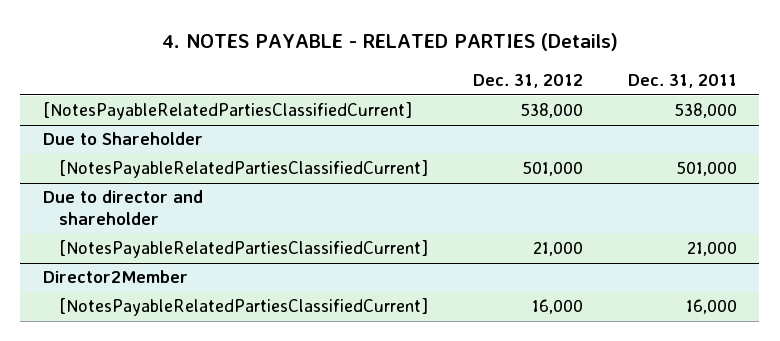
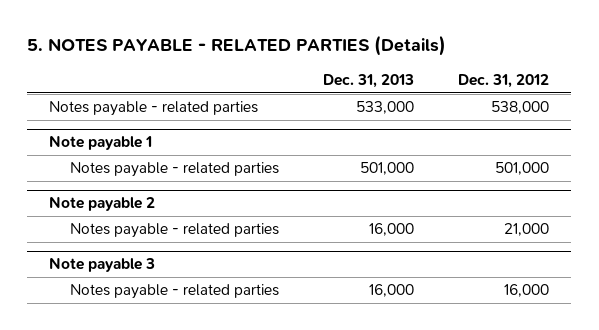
- 4. NOTES PAYABLE - RELATED PARTIES (Details)
+ 5. NOTES PAYABLE - RELATED PARTIES (Details)
- | Dec. 31, 2012 | Dec. 31, 2011
+ | Dec. 31, 2013 | Dec. 31, 2012
- [NotesPayableRelatedPartiesClassifiedCurrent] | 538,000 | 538,000
- Due to Shareholder
- [NotesPayableRelatedPartiesClassifiedCurrent] | 501,000 | 501,000
- Due to director and shareholder
- [NotesPayableRelatedPartiesClassifiedCurrent] | 21,000 | 21,000
- Director2Member
- [NotesPayableRelatedPartiesClassifiedCurrent] | 16,000 | 16,000
+ Notes payable - related parties | 533,000 | 538,000
+ Note payable 1
+ Notes payable - related parties | 501,000 | 501,000
+ Note payable 2
+ Notes payable - related parties | 16,000 | 21,000
+ Note payable 3
+ Notes payable - related parties | 16,000 | 16,000

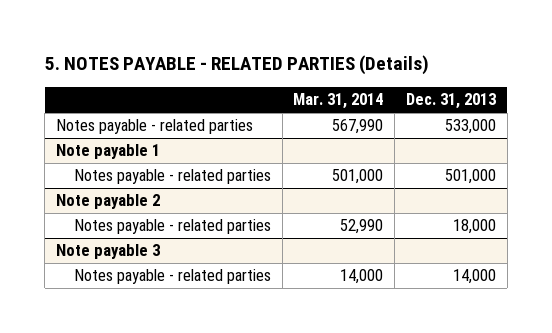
- | Dec. 31, 2013 | Dec. 31, 2012
+ | Mar. 31, 2014 | Dec. 31, 2013
@ Note payable 2
- Notes payable - related parties | 16,000 | 21,000
+ Notes payable - related parties | 52,990 | 18,000
@ Note payable 3
- Notes payable - related parties | 16,000 | 16,000
+ Notes payable - related parties | 14,000 | 14,000

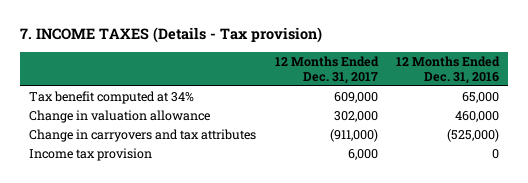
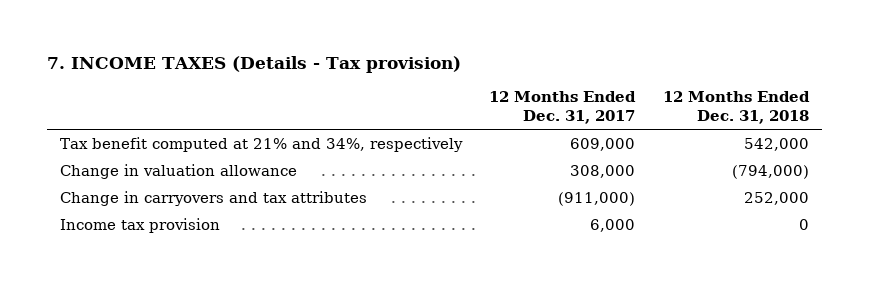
- | 12 Months Ended Dec. 31, 2017 | 12 Months Ended Dec. 31, 2016
+ | 12 Months Ended Dec. 31, 2017 | 12 Months Ended Dec. 31, 2018
- Tax benefit computed at 34% | 609,000 | 65,000
- Change in valuation allowance | 302,000 | 460,000
+ Tax benefit computed at 21% and 34%, respectively | 609,000 | 542,000
+ Change in valuation allowance | 308,000 | (794,000)

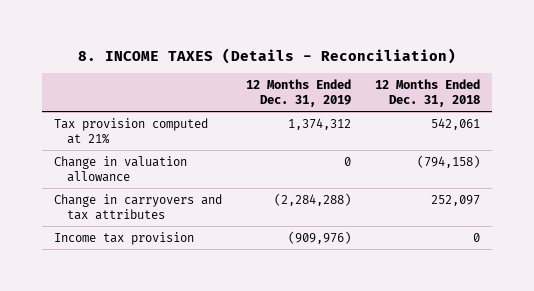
- 7. INCOME TAXES (Details - Tax provision)
+ 8. INCOME TAXES (Details - Reconciliation)
- | 12 Months Ended Dec. 31, 2017 | 12 Months Ended Dec. 31, 2018
+ | 12 Months Ended Dec. 31, 2019 | 12 Months Ended Dec. 31, 2018
- Tax benefit computed at 21% and 34%, respectively | 609,000 | 542,000
- Change in valuation allowance | 308,000 | (794,000)
- Change in carryovers and tax attributes | (911,000) | 252,000
+ Tax provision computed at 21% | 1,374,312 | 542,061
+ Change in valuation allowance | 0 | (794,158)
+ Change in carryovers and tax attributes | (2,284,288) | 252,097

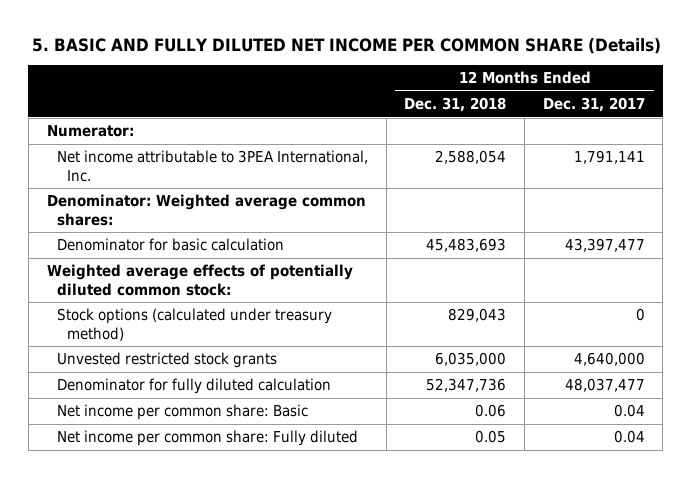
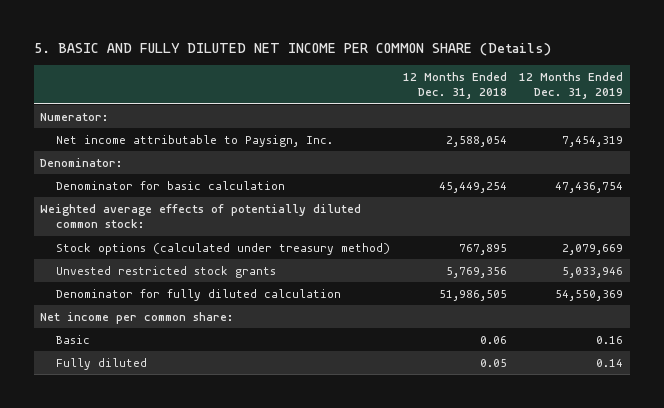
- | 12 Months Ended Dec. 31, 2018 | 12 Months Ended Dec. 31, 2017
+ | 12 Months Ended Dec. 31, 2018 | 12 Months Ended Dec. 31, 2019
- Net income attributable to 3PEA International, Inc. | 2,588,054 | 1,791,141
- Denominator: Weighted average common shares:
- Denominator for basic calculation | 45,483,693 | 43,397,477
+ Net income attributable to Paysign, Inc. | 2,588,054 | 7,454,319
+ Denominator:
+ Denominator for basic calculation | 45,449,254 | 47,436,754
- Stock options (calculated under treasury method) | 829,043 | 0
- Unvested restricted stock grants | 6,035,000 | 4,640,000
- Denominator for fully diluted calculation | 52,347,736 | 48,037,477
- Net income per common share: Basic | 0.06 | 0.04
- Net income per common share: Fully diluted | 0.05 | 0.04
+ Stock options (calculated under treasury method) | 767,895 | 2,079,669
+ Unvested restricted stock grants | 5,769,356 | 5,033,946
+ Denominator for fully diluted calculation | 51,986,505 | 54,550,369
+ Net income per common share:
+ Basic | 0.06 | 0.16
+ Fully diluted | 0.05 | 0.14

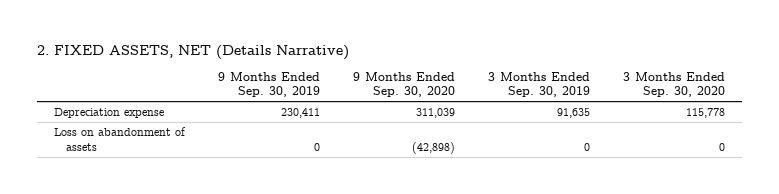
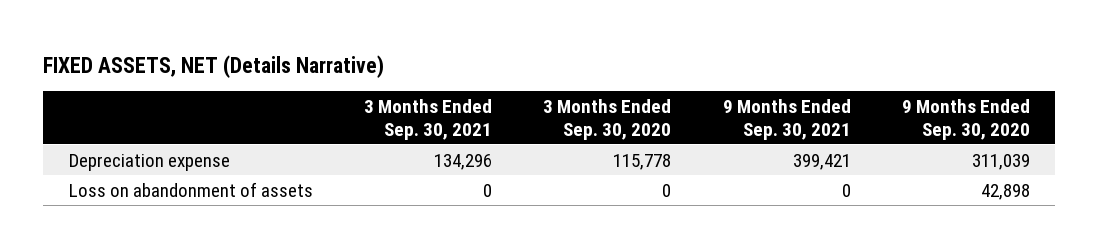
- 2. FIXED ASSETS, NET (Details Narrative)
+ FIXED ASSETS, NET (Details Narrative)
- | 9 Months Ended Sep. 30, 2019 | 9 Months Ended Sep. 30, 2020 | 3 Months Ended Sep. 30, 2019 | 3 Months Ended Sep. 30, 2020
+ | 3 Months Ended Sep. 30, 2021 | 3 Months Ended Sep. 30, 2020 | 9 Months Ended Sep. 30, 2021 | 9 Months Ended Sep. 30, 2020
- Loss on abandonment of assets | 0 | (42,898) | 0 | 0
+ Loss on abandonment of assets | 0 | 0 | 0 | 42,898

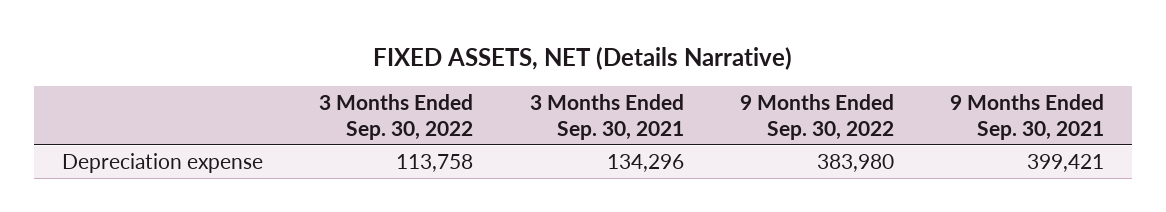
- | 3 Months Ended Sep. 30, 2021 | 3 Months Ended Sep. 30, 2020 | 9 Months Ended Sep. 30, 2021 | 9 Months Ended Sep. 30, 2020
+ | 3 Months Ended Sep. 30, 2022 | 3 Months Ended Sep. 30, 2021 | 9 Months Ended Sep. 30, 2022 | 9 Months Ended Sep. 30, 2021
- Loss on abandonment of assets | 0 | 0 | 0 | 42,898

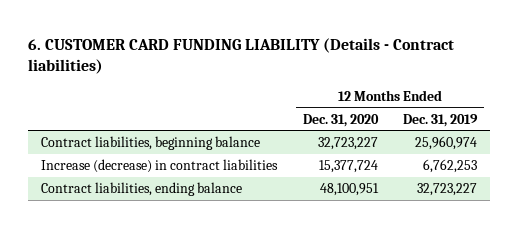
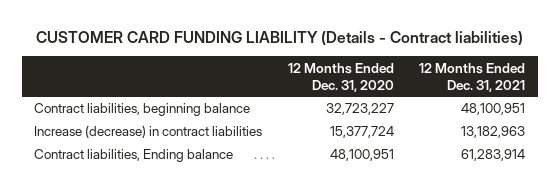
- 6. CUSTOMER CARD FUNDING LIABILITY (Details - Contract liabilities)
+ CUSTOMER CARD FUNDING LIABILITY (Details - Contract liabilities)
- | 12 Months Ended Dec. 31, 2020 | 12 Months Ended Dec. 31, 2019
+ | 12 Months Ended Dec. 31, 2020 | 12 Months Ended Dec. 31, 2021
- Contract liabilities, ending balance | 48,100,951 | 32,723,227
+ Contract liabilities, Ending balance | 48,100,951 | 61,283,914

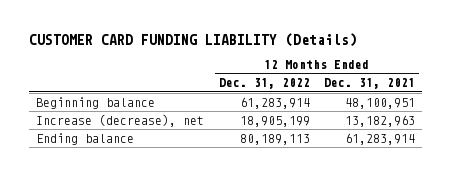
- CUSTOMER CARD FUNDING LIABILITY (Details - Contract liabilities)
+ CUSTOMER CARD FUNDING LIABILITY (Details)
- | 12 Months Ended Dec. 31, 2020 | 12 Months Ended Dec. 31, 2021
+ | 12 Months Ended Dec. 31, 2022 | 12 Months Ended Dec. 31, 2021
- Contract liabilities, beginning balance | 32,723,227 | 48,100,951
- Increase (decrease) in contract liabilities | 15,377,724 | 13,182,963
- Contract liabilities, Ending balance | 48,100,951 | 61,283,914
+ Beginning balance | 61,283,914 | 48,100,951
+ Increase (decrease), net | 18,905,199 | 13,182,963
+ Ending balance | 80,189,113 | 61,283,914

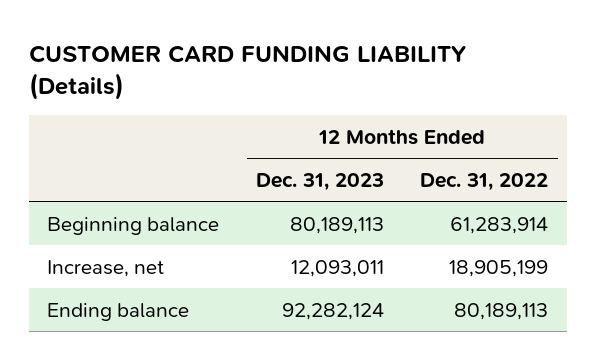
- | 12 Months Ended Dec. 31, 2022 | 12 Months Ended Dec. 31, 2021
+ | 12 Months Ended Dec. 31, 2023 | 12 Months Ended Dec. 31, 2022
- Increase (decrease), net | 18,905,199 | 13,182,963
+ Increase, net | 12,093,011 | 18,905,199

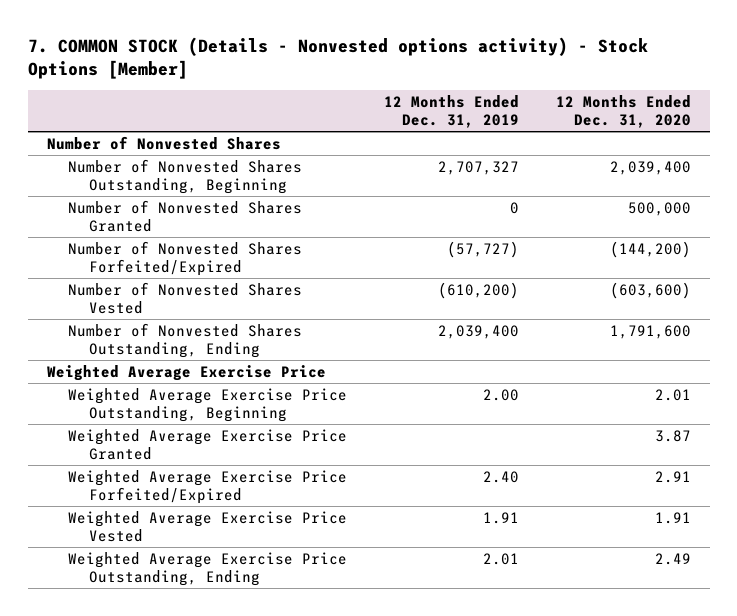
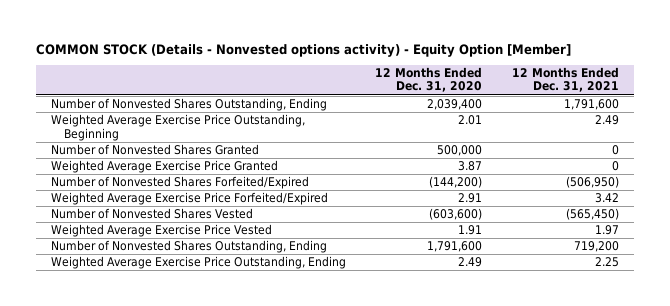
- 7. COMMON STOCK (Details - Nonvested options activity) - Stock Options [Member]
+ COMMON STOCK (Details - Nonvested options activity) - Equity Option [Member]
- | 12 Months Ended Dec. 31, 2019 | 12 Months Ended Dec. 31, 2020
+ | 12 Months Ended Dec. 31, 2020 | 12 Months Ended Dec. 31, 2021
- Number of Nonvested Shares
- Number of Nonvested Shares Outstanding, Beginning | 2,707,327 | 2,039,400
- Weighted Average Exercise Price
+ Number of Nonvested Shares Outstanding, Ending | 2,039,400 | 1,791,600
moved down: Number of Nonvested Shares Granted | 500,000 | 0
moved down: Number of Nonvested Shares Forfeited/Expired | (144,200) | (506,950)
moved down: Number of Nonvested Shares Vested | (603,600) | (565,450)
moved down: Number of Nonvested Shares Outstanding, Ending | 1,791,600 | 719,200

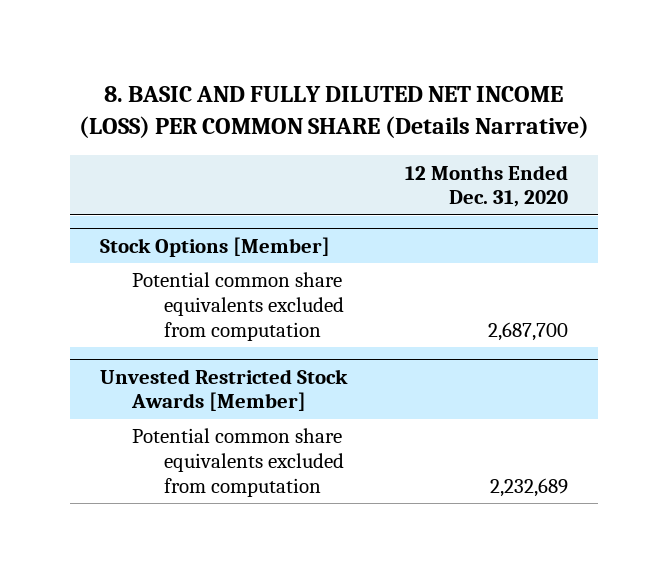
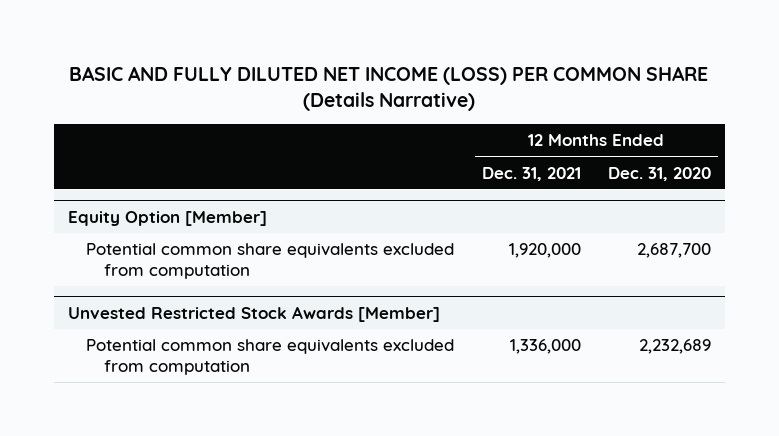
- 8. BASIC AND FULLY DILUTED NET INCOME (LOSS) PER COMMON SHARE (Details Narrative)
+ BASIC AND FULLY DILUTED NET INCOME (LOSS) PER COMMON SHARE (Details Narrative)
- | 12 Months Ended Dec. 31, 2020
+ | 12 Months Ended Dec. 31, 2021 | 12 Months Ended Dec. 31, 2020
- Stock Options [Member]
+ Equity Option [Member]

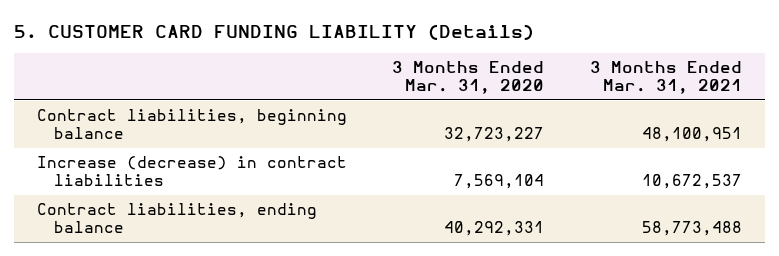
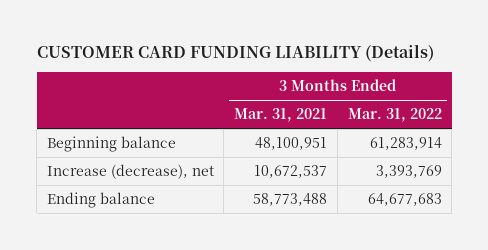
- 5. CUSTOMER CARD FUNDING LIABILITY (Details)
+ CUSTOMER CARD FUNDING LIABILITY (Details)
- | 3 Months Ended Mar. 31, 2020 | 3 Months Ended Mar. 31, 2021
+ | 3 Months Ended Mar. 31, 2021 | 3 Months Ended Mar. 31, 2022
- Contract liabilities, beginning balance | 32,723,227 | 48,100,951
- Increase (decrease) in contract liabilities | 7,569,104 | 10,672,537
- Contract liabilities, ending balance | 40,292,331 | 58,773,488
+ Beginning balance | 48,100,951 | 61,283,914
+ Increase (decrease), net | 10,672,537 | 3,393,769
+ Ending balance | 58,773,488 | 64,677,683

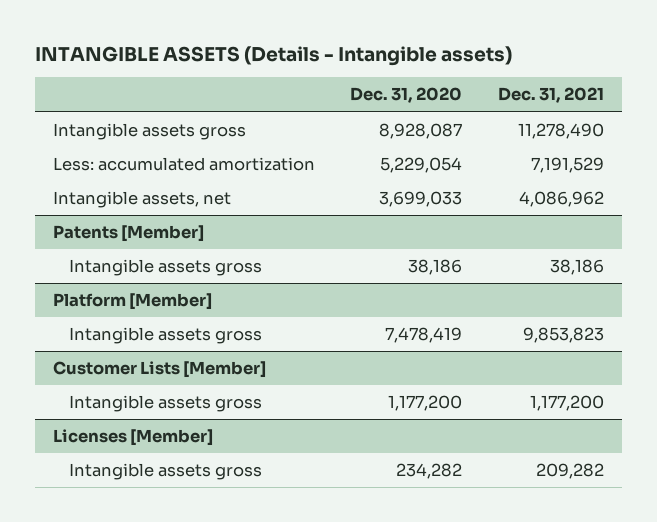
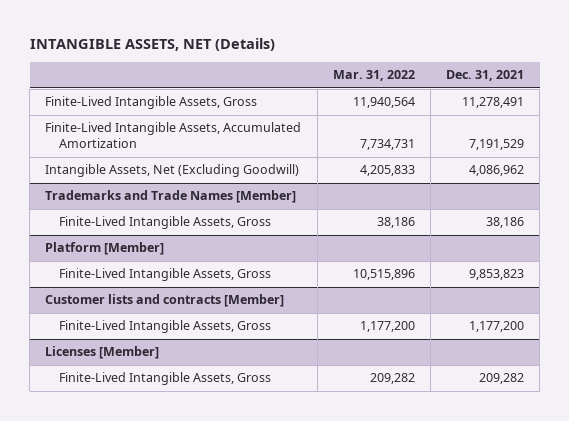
- INTANGIBLE ASSETS (Details - Intangible assets)
+ INTANGIBLE ASSETS, NET (Details)
- | Dec. 31, 2020 | Dec. 31, 2021
+ | Mar. 31, 2022 | Dec. 31, 2021
- Intangible assets gross | 8,928,087 | 11,278,490
- Less: accumulated amortization | 5,229,054 | 7,191,529
- Intangible assets, net | 3,699,033 | 4,086,962
- Patents [Member]
- Intangible assets gross | 38,186 | 38,186
+ Finite-Lived Intangible Assets, Gross | 11,940,564 | 11,278,491
+ Finite-Lived Intangible Assets, Accumulated Amortization | 7,734,731 | 7,191,529
+ Intangible Assets, Net (Excluding Goodwill) | 4,205,833 | 4,086,962
+ Trademarks and Trade Names [Member]
+ Finite-Lived Intangible Assets, Gross | 38,186 | 38,186
@ Platform [Member]
- Intangible assets gross | 7,478,419 | 9,853,823
- Customer Lists [Member]
- Intangible assets gross | 1,177,200 | 1,177,200
@ Platform [Member]
+ Finite-Lived Intangible Assets, Gross | 10,515,896 | 9,853,823
+ Customer lists and contracts [Member]
+ Finite-Lived Intangible Assets, Gross | 1,177,200 | 1,177,200
@ Licenses [Member]
- Intangible assets gross | 234,282 | 209,282
+ Finite-Lived Intangible Assets, Gross | 209,282 | 209,282

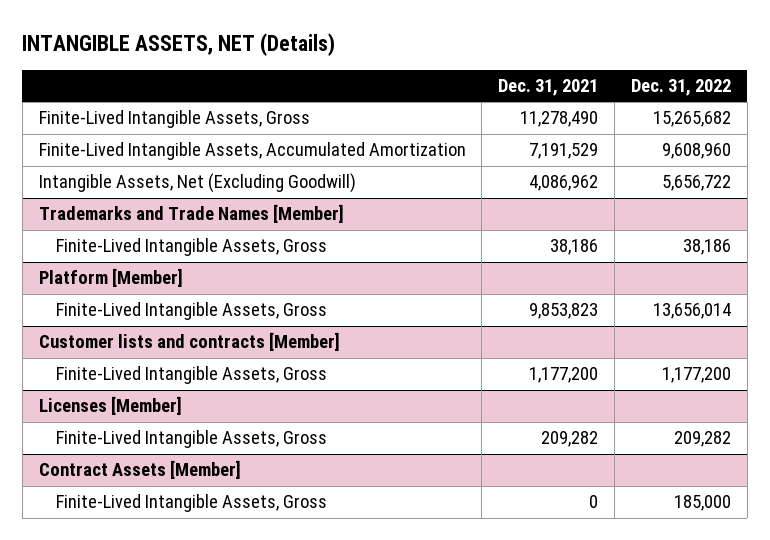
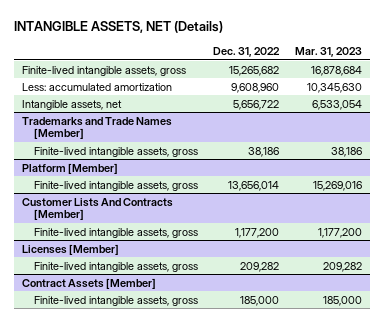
- | Dec. 31, 2021 | Dec. 31, 2022
+ | Dec. 31, 2022 | Mar. 31, 2023
- Finite-Lived Intangible Assets, Gross | 11,278,490 | 15,265,682
- Finite-Lived Intangible Assets, Accumulated Amortization | 7,191,529 | 9,608,960
- Intangible Assets, Net (Excluding Goodwill) | 4,086,962 | 5,656,722
+ Finite-lived intangible assets, gross | 15,265,682 | 16,878,684
+ Less: accumulated amortization | 9,608,960 | 10,345,630
+ Intangible assets, net | 5,656,722 | 6,533,054
@ Trademarks and Trade Names [Member]
- Finite-Lived Intangible Assets, Gross | 38,186 | 38,186
+ Finite-lived intangible assets, gross | 38,186 | 38,186
@ Platform [Member]
- Finite-Lived Intangible Assets, Gross | 9,853,823 | 13,656,014
- Customer lists and contracts [Member]
- Finite-Lived Intangible Assets, Gross | 1,177,200 | 1,177,200
@ Platform [Member]
+ Finite-lived intangible assets, gross | 13,656,014 | 15,269,016
+ Customer Lists And Contracts [Member]
+ Finite-lived intangible assets, gross | 1,177,200 | 1,177,200
@ Licenses [Member]
- Finite-Lived Intangible Assets, Gross | 209,282 | 209,282
+ Finite-lived intangible assets, gross | 209,282 | 209,282
@ Contract Assets [Member]
- Finite-Lived Intangible Assets, Gross | 0 | 185,000
+ Finite-lived intangible assets, gross | 185,000 | 185,000

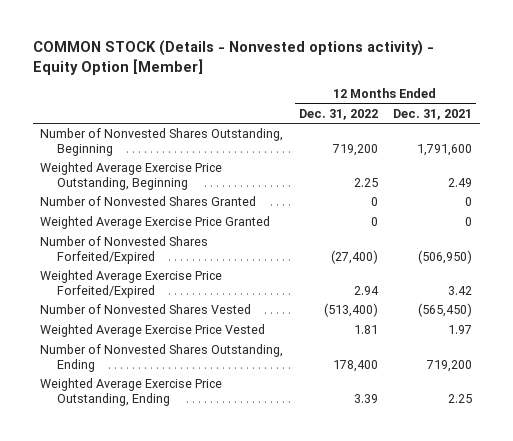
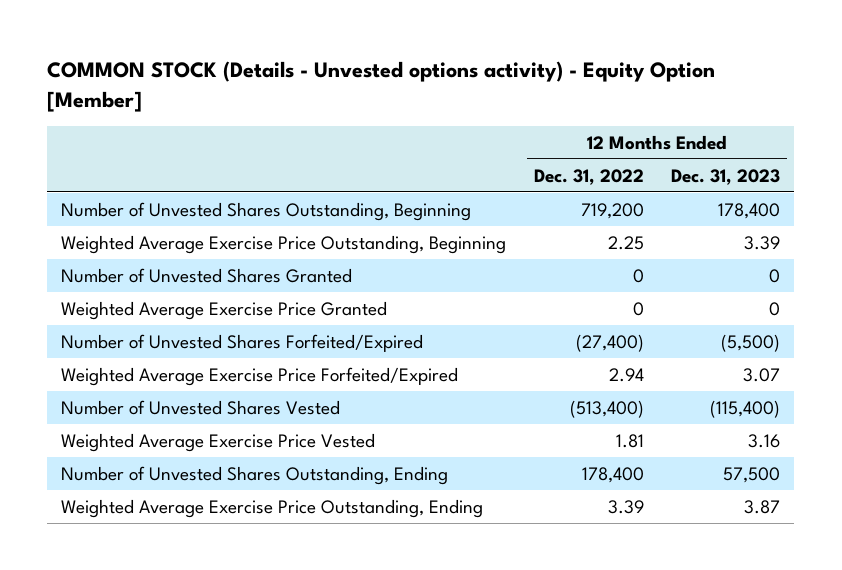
- COMMON STOCK (Details - Nonvested options activity) - Equity Option [Member]
+ COMMON STOCK (Details - Unvested options activity) - Equity Option [Member]
- | 12 Months Ended Dec. 31, 2022 | 12 Months Ended Dec. 31, 2021
+ | 12 Months Ended Dec. 31, 2022 | 12 Months Ended Dec. 31, 2023
- Number of Nonvested Shares Outstanding, Beginning | 719,200 | 1,791,600
+ Number of Unvested Shares Outstanding, Beginning | 719,200 | 178,400
- Number of Nonvested Shares Granted | 0 | 0
+ Number of Unvested Shares Granted | 0 | 0
- Number of Nonvested Shares Forfeited/Expired | (27,400) | (506,950)
+ Number of Unvested Shares Forfeited/Expired | (27,400) | (5,500)
- Number of Nonvested Shares Vested | (513,400) | (565,450)
+ Number of Unvested Shares Vested | (513,400) | (115,400)
- Number of Nonvested Shares Outstanding, Ending | 178,400 | 719,200
+ Number of Unvested Shares Outstanding, Ending | 178,400 | 57,500

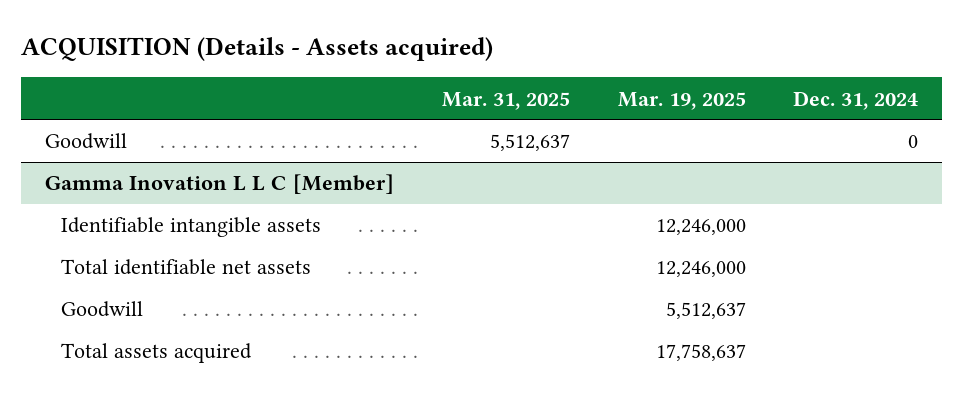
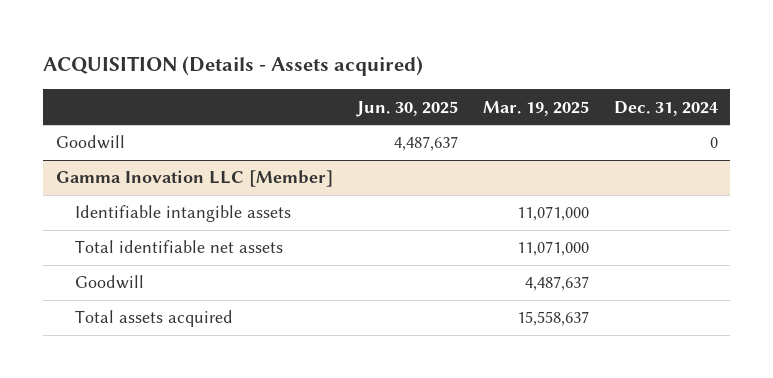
- | Mar. 31, 2025 | Mar. 19, 2025 | Dec. 31, 2024
+ | Jun. 30, 2025 | Mar. 19, 2025 | Dec. 31, 2024
- Gamma Inovation L L C [Member]
- Identifiable intangible assets | | 12,246,000 |
- Total identifiable net assets | | 12,246,000 |
- Goodwill | | 5,512,637 |
- Total assets acquired | | 17,758,637 |
+ Gamma Inovation LLC [Member]
+ Identifiable intangible assets | | 11,071,000 |
+ Total identifiable net assets | | 11,071,000 |
+ Goodwill | | 4,487,637 |
+ Total assets acquired | | 15,558,637 |

